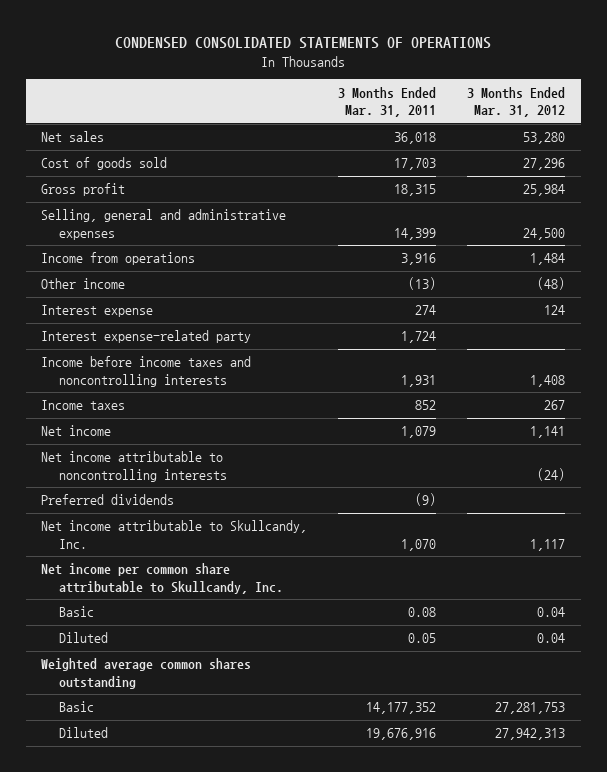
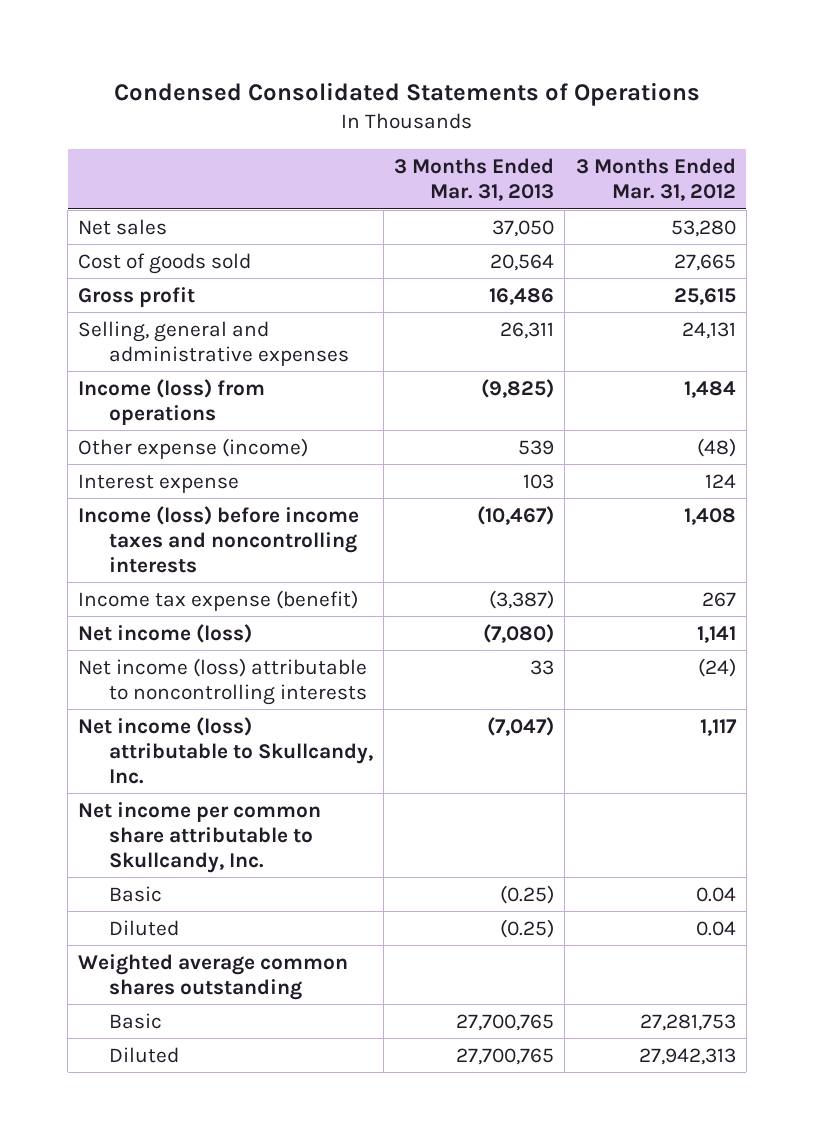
- CONDENSED CONSOLIDATED STATEMENTS OF OPERATIONS
+ Condensed Consolidated Statements of Operations
- | 3 Months Ended Mar. 31, 2011 | 3 Months Ended Mar. 31, 2012
+ | 3 Months Ended Mar. 31, 2013 | 3 Months Ended Mar. 31, 2012
- Cost of goods sold | 17,703 | 27,296
- Gross profit | 18,315 | 25,984
- Selling, general and administrative expenses | 14,399 | 24,500
- Income from operations | 3,916 | 1,484
- Other income | (13) | (48)
+ Cost of goods sold | 20,564 | 27,665
+ Gross profit | 16,486 | 25,615
+ Selling, general and administrative expenses | 26,311 | 24,131
+ Income (loss) from operations | (9,825) | 1,484
+ Other expense (income) | 539 | (48)
- Interest expense-related party | 1,724 |
- Income before income taxes and noncontrolling interests | 1,931 | 1,408
- Income taxes | 852 | 267
- Net income | 1,079 | 1,141
- Net income attributable to noncontrolling interests | | (24)
- Preferred dividends | (9) |
- Net income attributable to Skullcandy, Inc. | 1,070 | 1,117
+ Income (loss) before income taxes and noncontrolling interests | (10,467) | 1,408
+ Income tax expense (benefit) | (3,387) | 267
+ Net income (loss) | (7,080) | 1,141
+ Net income (loss) attributable to noncontrolling interests | 33 | (24)
+ Net income (loss) attributable to Skullcandy, Inc. | (7,047) | 1,117

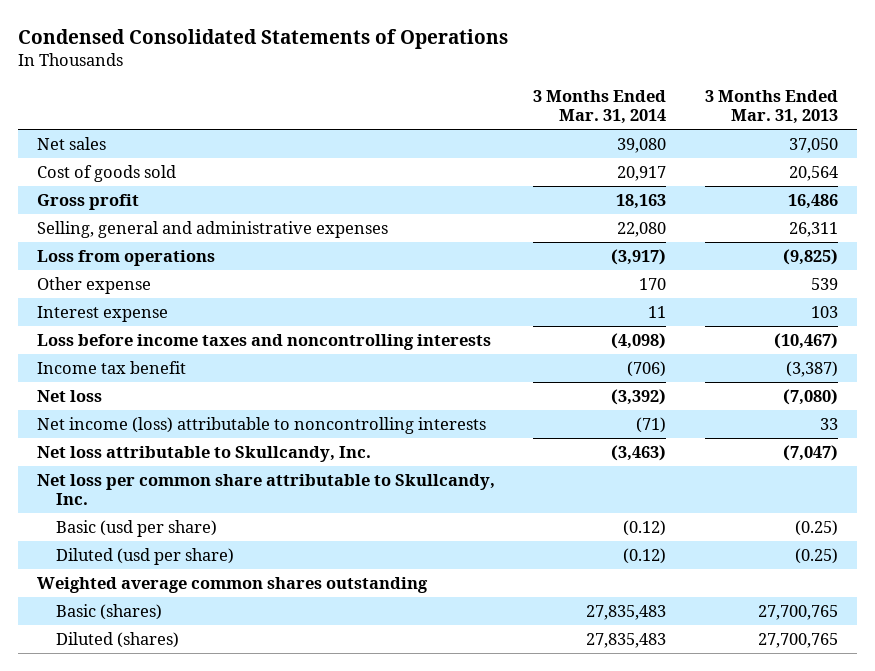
- | 3 Months Ended Mar. 31, 2013 | 3 Months Ended Mar. 31, 2012
+ | 3 Months Ended Mar. 31, 2014 | 3 Months Ended Mar. 31, 2013
- Income (loss) from operations | (9,825) | 1,484
- Other expense (income) | 539 | (48)
+ Loss from operations | (3,917) | (9,825)
+ Other expense | 170 | 539
- Income (loss) before income taxes and noncontrolling interests | (10,467) | 1,408
- Income tax expense (benefit) | (3,387) | 267
- Net income (loss) | (7,080) | 1,141
+ Loss before income taxes and noncontrolling interests | (4,098) | (10,467)
+ Income tax benefit | (706) | (3,387)
+ Net loss | (3,392) | (7,080)
- Net income (loss) attributable to Skullcandy, Inc. | (7,047) | 1,117
- Net income per common share attributable to Skullcandy, Inc.
- Basic | (0.25) | 0.04
- Diluted | (0.25) | 0.04
+ Net loss attributable to Skullcandy, Inc. | (3,463) | (7,047)
+ Net loss per common share attributable to Skullcandy, Inc.
+ Basic (usd per share) | (0.12) | (0.25)
+ Diluted (usd per share) | (0.12) | (0.25)
- Basic | 27,700,765 | 27,281,753
- Diluted | 27,700,765 | 27,942,313
+ Basic (shares) | 27,835,483 | 27,700,765
+ Diluted (shares) | 27,835,483 | 27,700,765

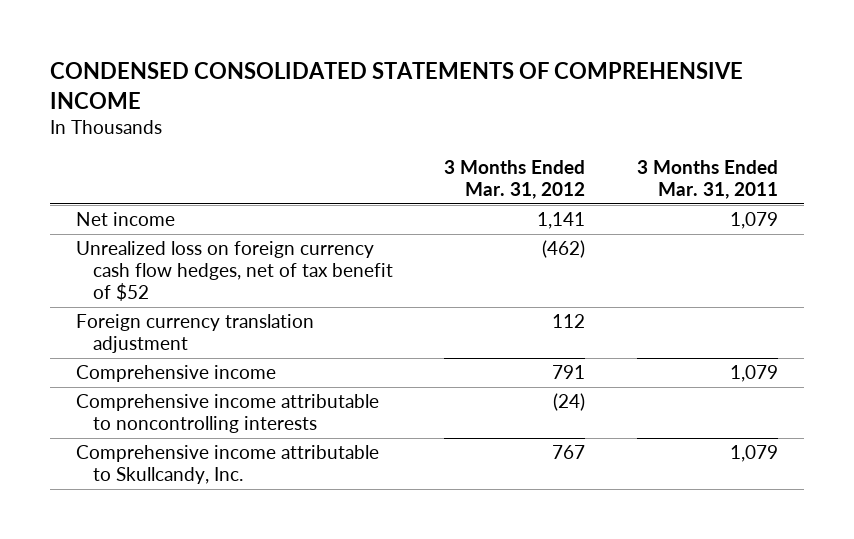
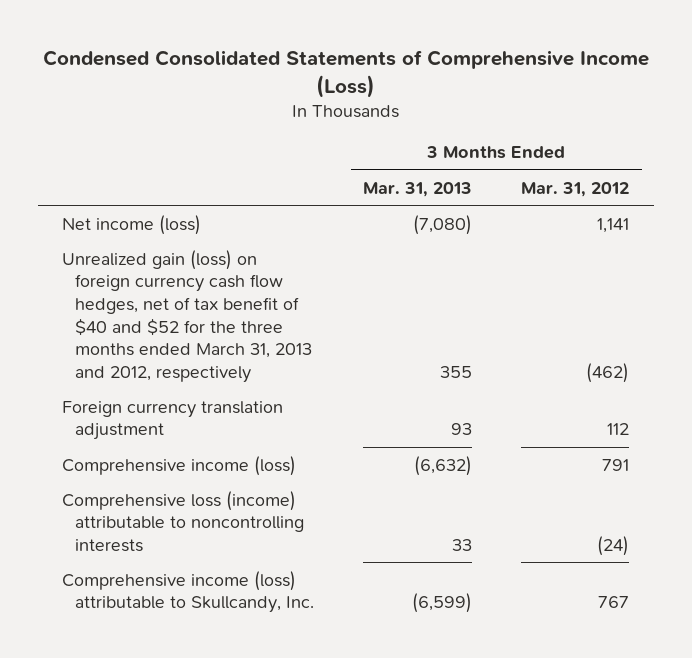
- CONDENSED CONSOLIDATED STATEMENTS OF COMPREHENSIVE INCOME
+ Condensed Consolidated Statements of Comprehensive Income (Loss)
- | 3 Months Ended Mar. 31, 2012 | 3 Months Ended Mar. 31, 2011
+ | 3 Months Ended Mar. 31, 2013 | 3 Months Ended Mar. 31, 2012
- Net income | 1,141 | 1,079
- Unrealized loss on foreign currency cash flow hedges, net of tax benefit of $52 | (462) |
+ Net income (loss) | (7,080) | 1,141
+ Unrealized gain (loss) on foreign currency cash flow hedges, net of tax benefit of $40 and $52 for the three months ended March 31, 2013 and 2012, respectively | 355 | (462)
- Comprehensive income | 791 | 1,079
- Comprehensive income attributable to noncontrolling interests | (24) |
- Comprehensive income attributable to Skullcandy, Inc. | 767 | 1,079
+ Comprehensive income (loss) | (6,632) | 791
+ Comprehensive loss (income) attributable to noncontrolling interests | 33 | (24)
+ Comprehensive income (loss) attributable to Skullcandy, Inc. | (6,599) | 767

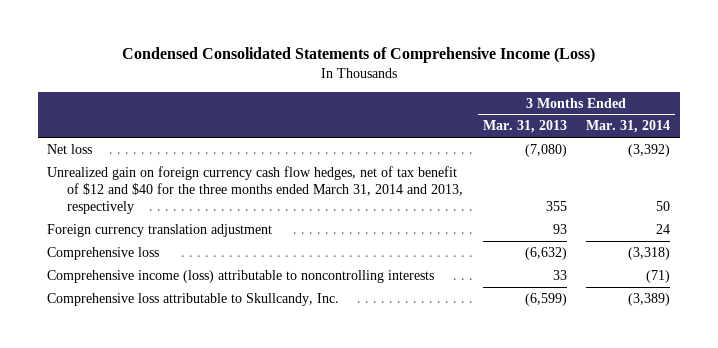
- | 3 Months Ended Mar. 31, 2013 | 3 Months Ended Mar. 31, 2012
+ | 3 Months Ended Mar. 31, 2013 | 3 Months Ended Mar. 31, 2014
- Net income (loss) | (7,080) | 1,141
- Unrealized gain (loss) on foreign currency cash flow hedges, net of tax benefit of $40 and $52 for the three months ended March 31, 2013 and 2012, respectively | 355 | (462)
+ Net loss | (7,080) | (3,392)
+ Unrealized gain on foreign currency cash flow hedges, net of tax benefit of $12 and $40 for the three months ended March 31, 2014 and 2013, respectively | 355 | 50
- Comprehensive income (loss) | (6,632) | 791
- Comprehensive loss (income) attributable to noncontrolling interests | 33 | (24)
- Comprehensive income (loss) attributable to Skullcandy, Inc. | (6,599) | 767
+ Comprehensive loss | (6,632) | (3,318)
+ Comprehensive income (loss) attributable to noncontrolling interests | 33 | (71)
+ Comprehensive loss attributable to Skullcandy, Inc. | (6,599) | (3,389)

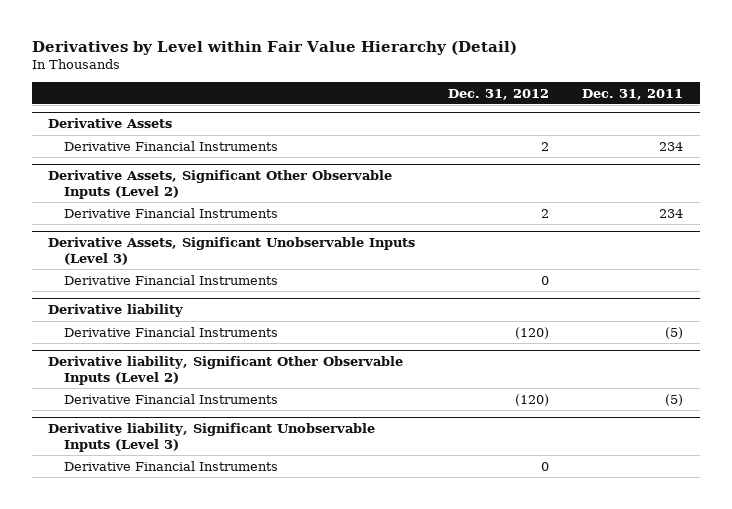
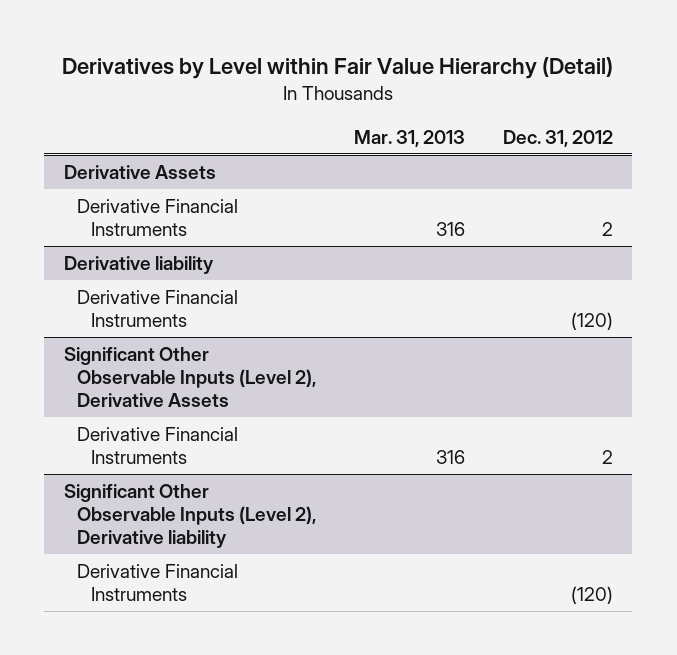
- | Dec. 31, 2012 | Dec. 31, 2011
+ | Mar. 31, 2013 | Dec. 31, 2012
- Derivative Assets, Significant Other Observable Inputs (Level 2)
- Derivative Financial Instruments | 2 | 234
- Derivative Assets, Significant Unobservable Inputs (Level 3)
- Derivative Financial Instruments | 0 |
- Derivative liability, Significant Other Observable Inputs (Level 2)
+ Significant Other Observable Inputs (Level 2), Derivative Assets
+ Derivative Financial Instruments | 316 | 2
+ Significant Other Observable Inputs (Level 2), Derivative liability
- Derivative liability, Significant Unobservable Inputs (Level 3)
- Derivative Financial Instruments | 0 |

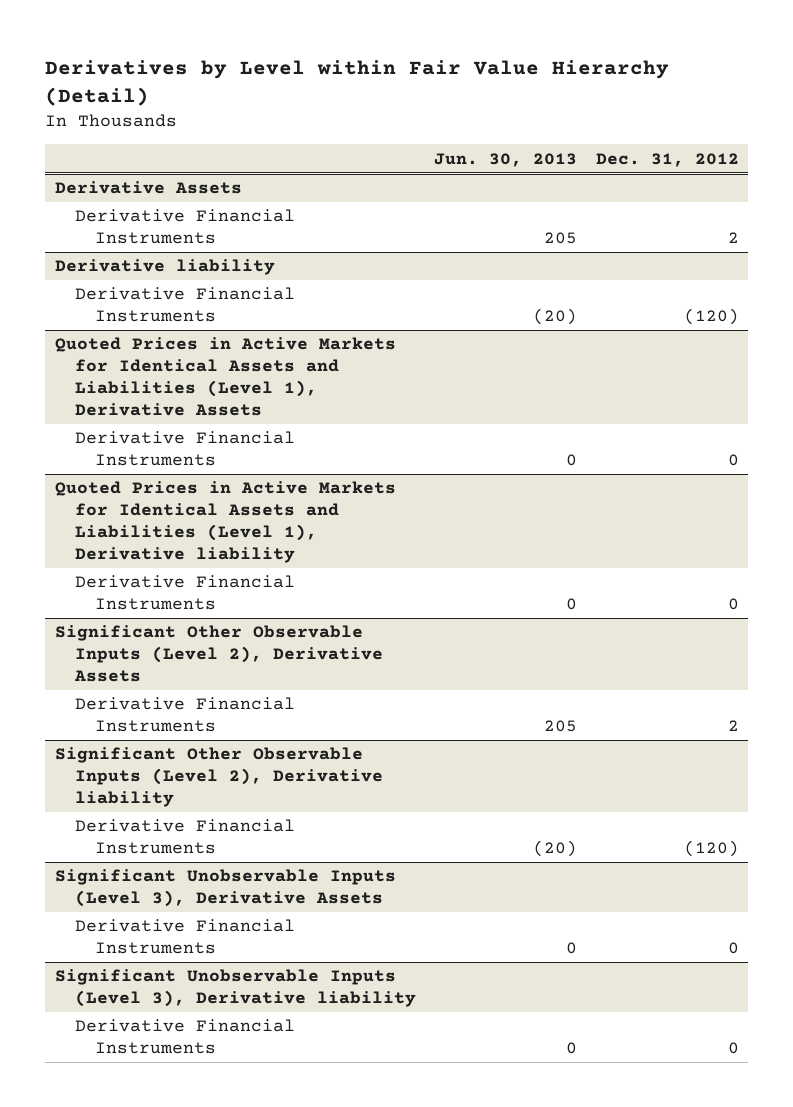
- | Mar. 31, 2013 | Dec. 31, 2012
+ | Jun. 30, 2013 | Dec. 31, 2012
+ Quoted Prices in Active Markets for Identical Assets and Liabilities (Level 1), Derivative Assets
+ Derivative Financial Instruments | 0 | 0
+ Quoted Prices in Active Markets for Identical Assets and Liabilities (Level 1), Derivative liability
+ Derivative Financial Instruments | 0 | 0
+ Significant Unobservable Inputs (Level 3), Derivative Assets
+ Derivative Financial Instruments | 0 | 0
+ Significant Unobservable Inputs (Level 3), Derivative liability
+ Derivative Financial Instruments | 0 | 0

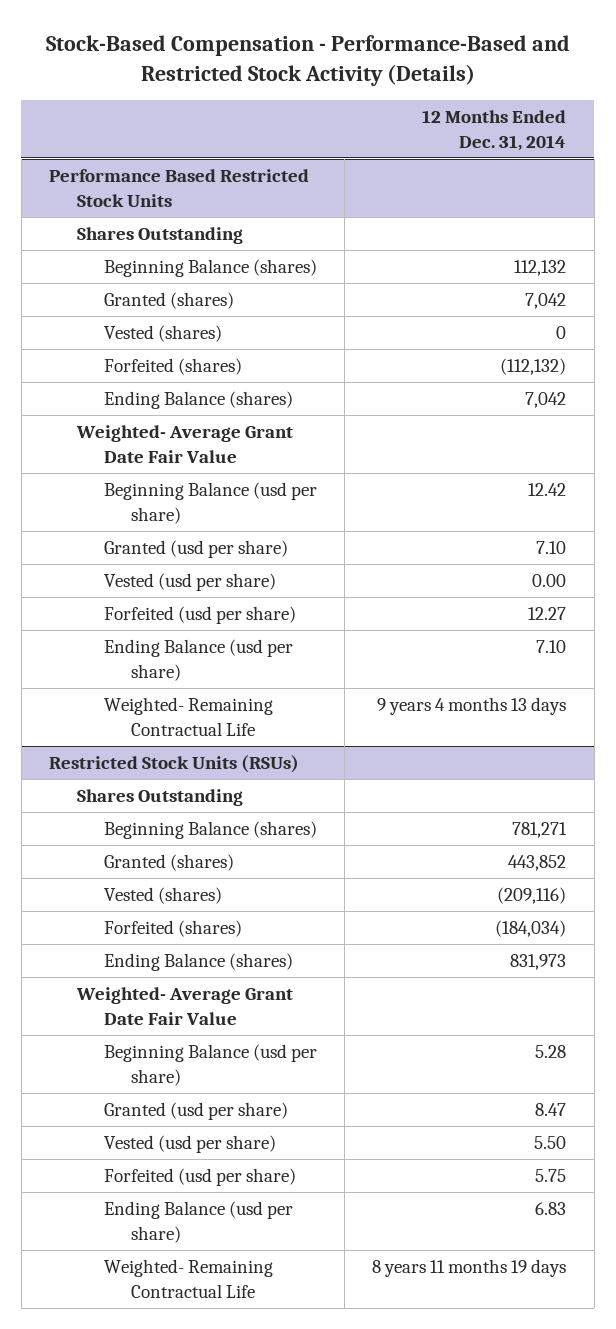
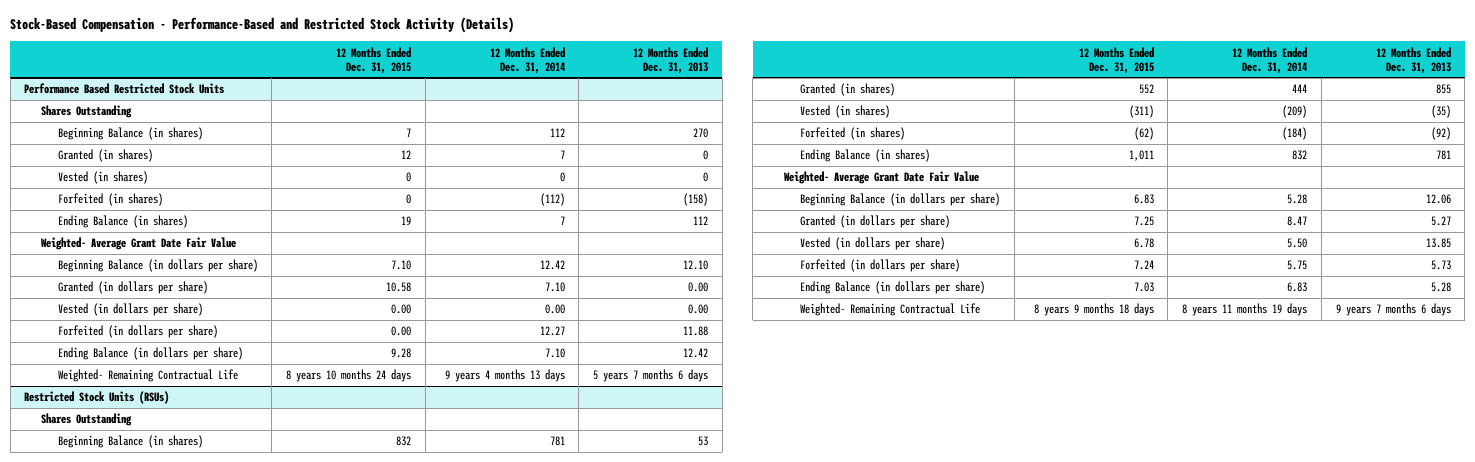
- | 12 Months Ended Dec. 31, 2014
+ | 12 Months Ended Dec. 31, 2015 | 12 Months Ended Dec. 31, 2014 | 12 Months Ended Dec. 31, 2013
@ Performance Based Restricted Stock Units
- Beginning Balance (shares) | 112,132
- Granted (shares) | 7,042
- Vested (shares) | 0
- Forfeited (shares) | (112,132)
- Ending Balance (shares) | 7,042
+ Beginning Balance (in shares) | 7 | 112 | 270
+ Granted (in shares) | 12 | 7 | 0
+ Vested (in shares) | 0 | 0 | 0
+ Forfeited (in shares) | 0 | (112) | (158)
+ Ending Balance (in shares) | 19 | 7 | 112
- Beginning Balance (usd per share) | 12.42
- Granted (usd per share) | 7.10
- Vested (usd per share) | 0.00
- Forfeited (usd per share) | 12.27
- Ending Balance (usd per share) | 7.10
+ Beginning Balance (in dollars per share) | 7.10 | 12.42 | 12.10
+ Granted (in dollars per share) | 10.58 | 7.10 | 0.00
+ Vested (in dollars per share) | 0.00 | 0.00 | 0.00
+ Forfeited (in dollars per share) | 0.00 | 12.27 | 11.88
+ Ending Balance (in dollars per share) | 9.28 | 7.10 | 12.42
@ Restricted Stock Units (RSUs)
- Beginning Balance (shares) | 781,271
- Granted (shares) | 443,852
- Vested (shares) | (209,116)
- Forfeited (shares) | (184,034)
- Ending Balance (shares) | 831,973
+ Beginning Balance (in shares) | 832 | 781 | 53
+ Granted (in shares) | 552 | 444 | 855
+ Vested (in shares) | (311) | (209) | (35)
+ Forfeited (in shares) | (62) | (184) | (92)
+ Ending Balance (in shares) | 1,011 | 832 | 781
- Beginning Balance (usd per share) | 5.28
- Granted (usd per share) | 8.47
- Vested (usd per share) | 5.50
- Forfeited (usd per share) | 5.75
- Ending Balance (usd per share) | 6.83
+ Beginning Balance (in dollars per share) | 6.83 | 5.28 | 12.06
+ Granted (in dollars per share) | 7.25 | 8.47 | 5.27
+ Vested (in dollars per share) | 6.78 | 5.50 | 13.85
+ Forfeited (in dollars per share) | 7.24 | 5.75 | 5.73
+ Ending Balance (in dollars per share) | 7.03 | 6.83 | 5.28

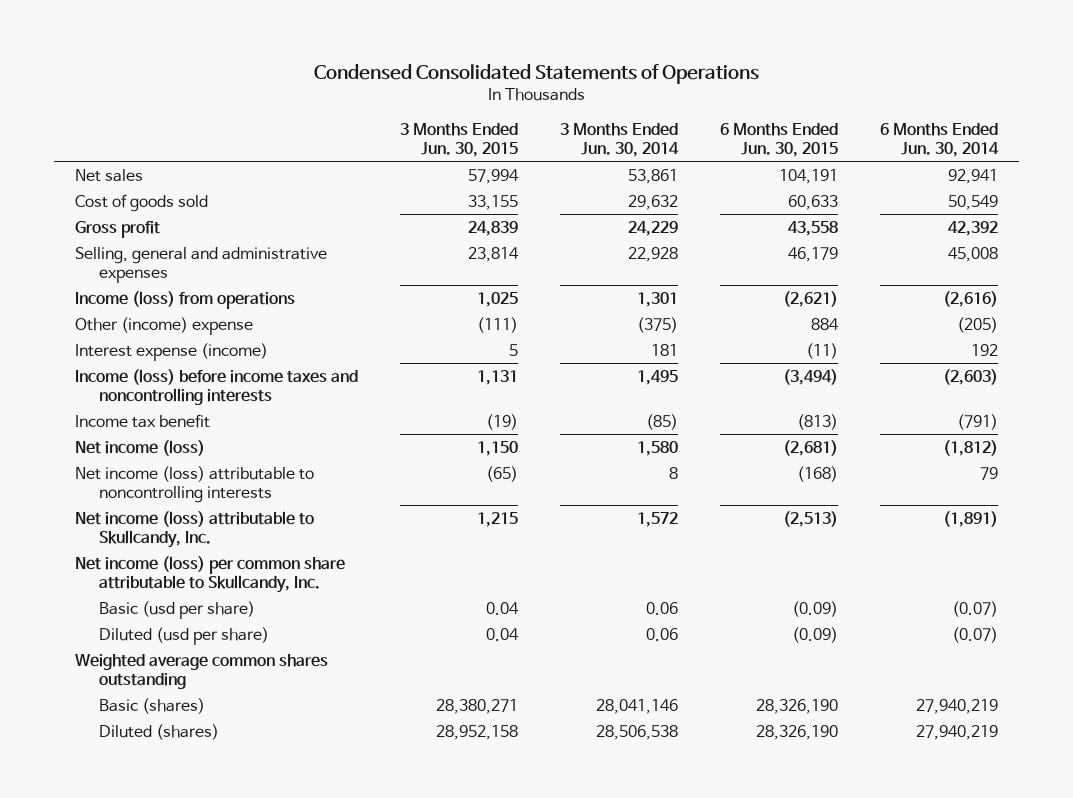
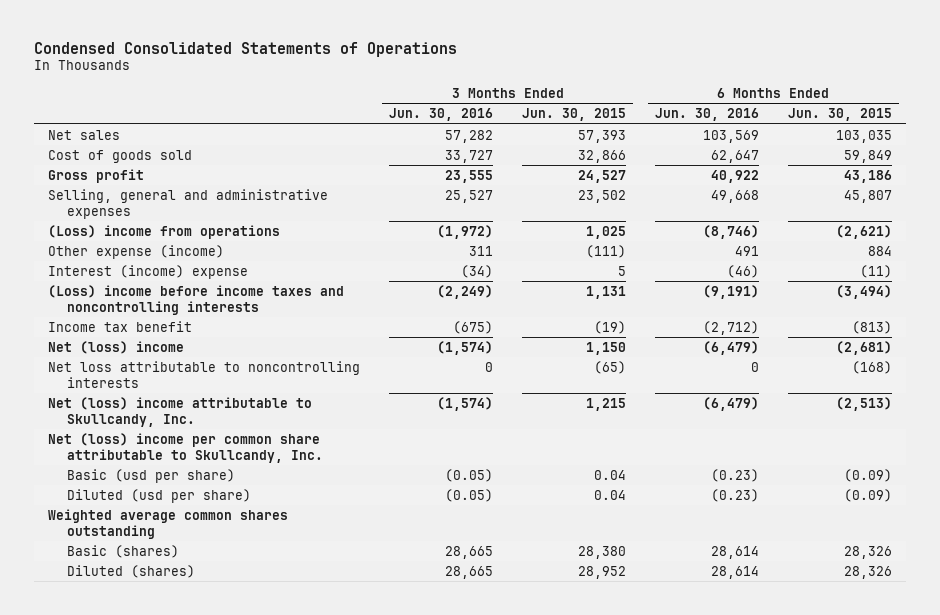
- | 3 Months Ended Jun. 30, 2015 | 3 Months Ended Jun. 30, 2014 | 6 Months Ended Jun. 30, 2015 | 6 Months Ended Jun. 30, 2014
+ | 3 Months Ended Jun. 30, 2016 | 3 Months Ended Jun. 30, 2015 | 6 Months Ended Jun. 30, 2016 | 6 Months Ended Jun. 30, 2015
- Net sales | 57,994 | 53,861 | 104,191 | 92,941
- Cost of goods sold | 33,155 | 29,632 | 60,633 | 50,549
- Gross profit | 24,839 | 24,229 | 43,558 | 42,392
- Selling, general and administrative expenses | 23,814 | 22,928 | 46,179 | 45,008
- Income (loss) from operations | 1,025 | 1,301 | (2,621) | (2,616)
- Other (income) expense | (111) | (375) | 884 | (205)
- Interest expense (income) | 5 | 181 | (11) | 192
- Income (loss) before income taxes and noncontrolling interests | 1,131 | 1,495 | (3,494) | (2,603)
+ Net sales | 57,282 | 57,393 | 103,569 | 103,035
+ Cost of goods sold | 33,727 | 32,866 | 62,647 | 59,849
+ Gross profit | 23,555 | 24,527 | 40,922 | 43,186
+ Selling, general and administrative expenses | 25,527 | 23,502 | 49,668 | 45,807
+ (Loss) income from operations | (1,972) | 1,025 | (8,746) | (2,621)
+ Other expense (income) | 311 | (111) | 491 | 884
+ Interest (income) expense | (34) | 5 | (46) | (11)
+ (Loss) income before income taxes and noncontrolling interests | (2,249) | 1,131 | (9,191) | (3,494)
- Net income (loss) | 1,150 | 1,580 | (2,681) | (1,812)
- Net income (loss) attributable to noncontrolling interests | (65) | 8 | (168) | 79
- Net income (loss) attributable to Skullcandy, Inc. | 1,215 | 1,572 | (2,513) | (1,891)
- Net income (loss) per common share attributable to Skullcandy, Inc.
+ Net (loss) income | (1,574) | 1,150 | (6,479) | (2,681)
+ Net loss attributable to noncontrolling interests | 0 | (65) | 0 | (168)
+ Net (loss) income attributable to Skullcandy, Inc. | (1,574) | 1,215 | (6,479) | (2,513)
+ Net (loss) income per common share attributable to Skullcandy, Inc.
- Basic (shares) | 28,380,271 | 28,041,146 | 28,326,190 | 27,940,219
- Diluted (shares) | 28,952,158 | 28,506,538 | 28,326,190 | 27,940,219
+ Basic (shares) | 28,665 | 28,380 | 28,614 | 28,326
+ Diluted (shares) | 28,665 | 28,952 | 28,614 | 28,326

